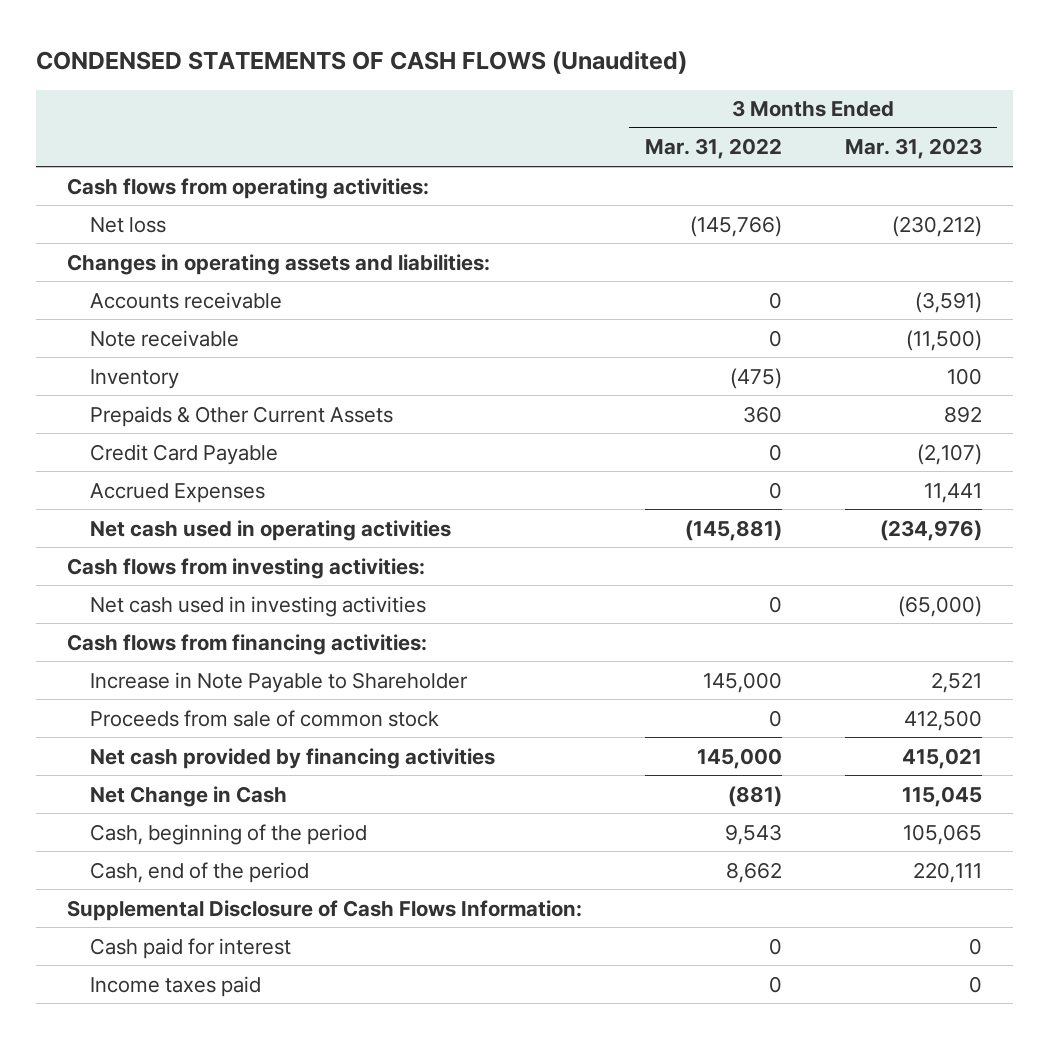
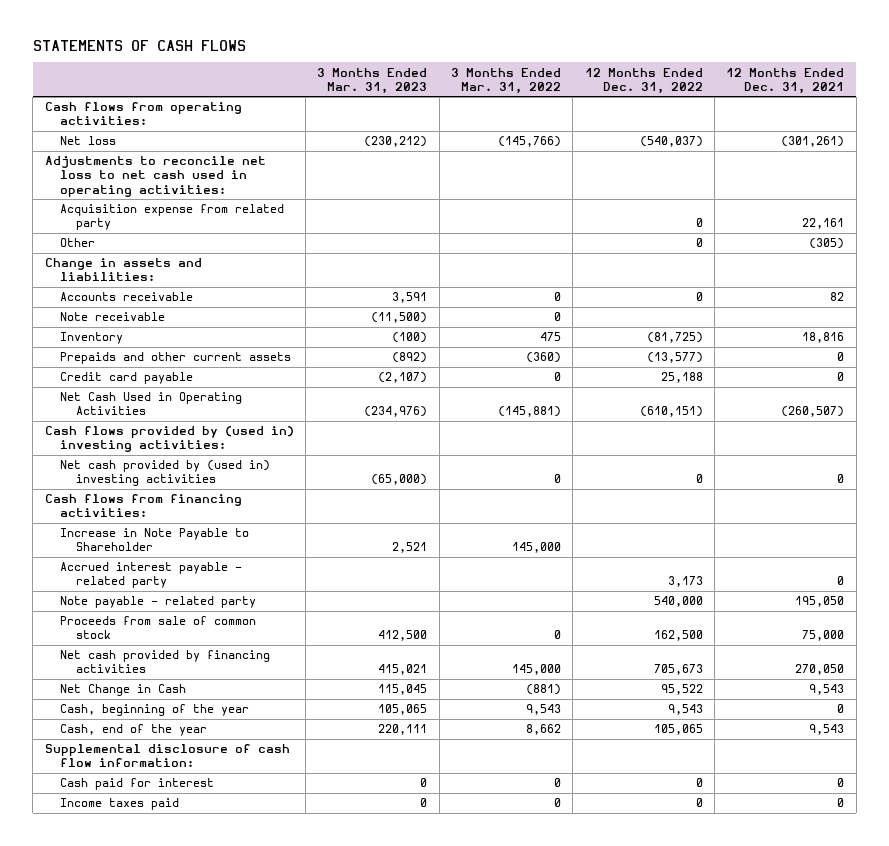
- CONDENSED STATEMENTS OF CASH FLOWS (Unaudited)
+ STATEMENTS OF CASH FLOWS
- | 3 Months Ended Mar. 31, 2022 | 3 Months Ended Mar. 31, 2023
+ | 3 Months Ended Mar. 31, 2023 | 3 Months Ended Mar. 31, 2022 | 12 Months Ended Dec. 31, 2022 | 12 Months Ended Dec. 31, 2021
- Changes in operating assets and liabilities:
- Accounts receivable | 0 | (3,591)
+ Adjustments to reconcile net loss to net cash used in operating activities:
+ Acquisition expense from related party | | | 0 | 22,161
+ Other | | | 0 | (305)
+ Change in assets and liabilities:
+ Accounts receivable | 3,591 | 0 | 0 | 82
- Inventory | (475) | 100
- Prepaids & Other Current Assets | 360 | 892
- Credit Card Payable | 0 | (2,107)
- Accrued Expenses | 0 | 11,441
- Net cash used in operating activities | (145,881) | (234,976)
- Cash flows from investing activities:
- Net cash used in investing activities | 0 | (65,000)
+ Inventory | (100) | 475 | (81,725) | 18,816
+ Prepaids and other current assets | (892) | (360) | (13,577) | 0
+ Credit card payable | (2,107) | 0 | 25,188 | 0
+ Net Cash Used in Operating Activities | (234,976) | (145,881) | (610,151) | (260,507)
+ Cash flows provided by (used in) investing activities:
+ Net cash provided by (used in) investing activities | (65,000) | 0 | 0 | 0
+ Accrued interest payable - related party | | | 3,173 | 0
+ Note payable - related party | | | 540,000 | 195,050
- Cash, beginning of the period | 9,543 | 105,065
- Cash, end of the period | 8,662 | 220,111
- Supplemental Disclosure of Cash Flows Information:
+ Cash, beginning of the year | 105,065 | 9,543 | 9,543 | 0
+ Cash, end of the year | 220,111 | 8,662 | 105,065 | 9,543
+ Supplemental disclosure of cash flow information:

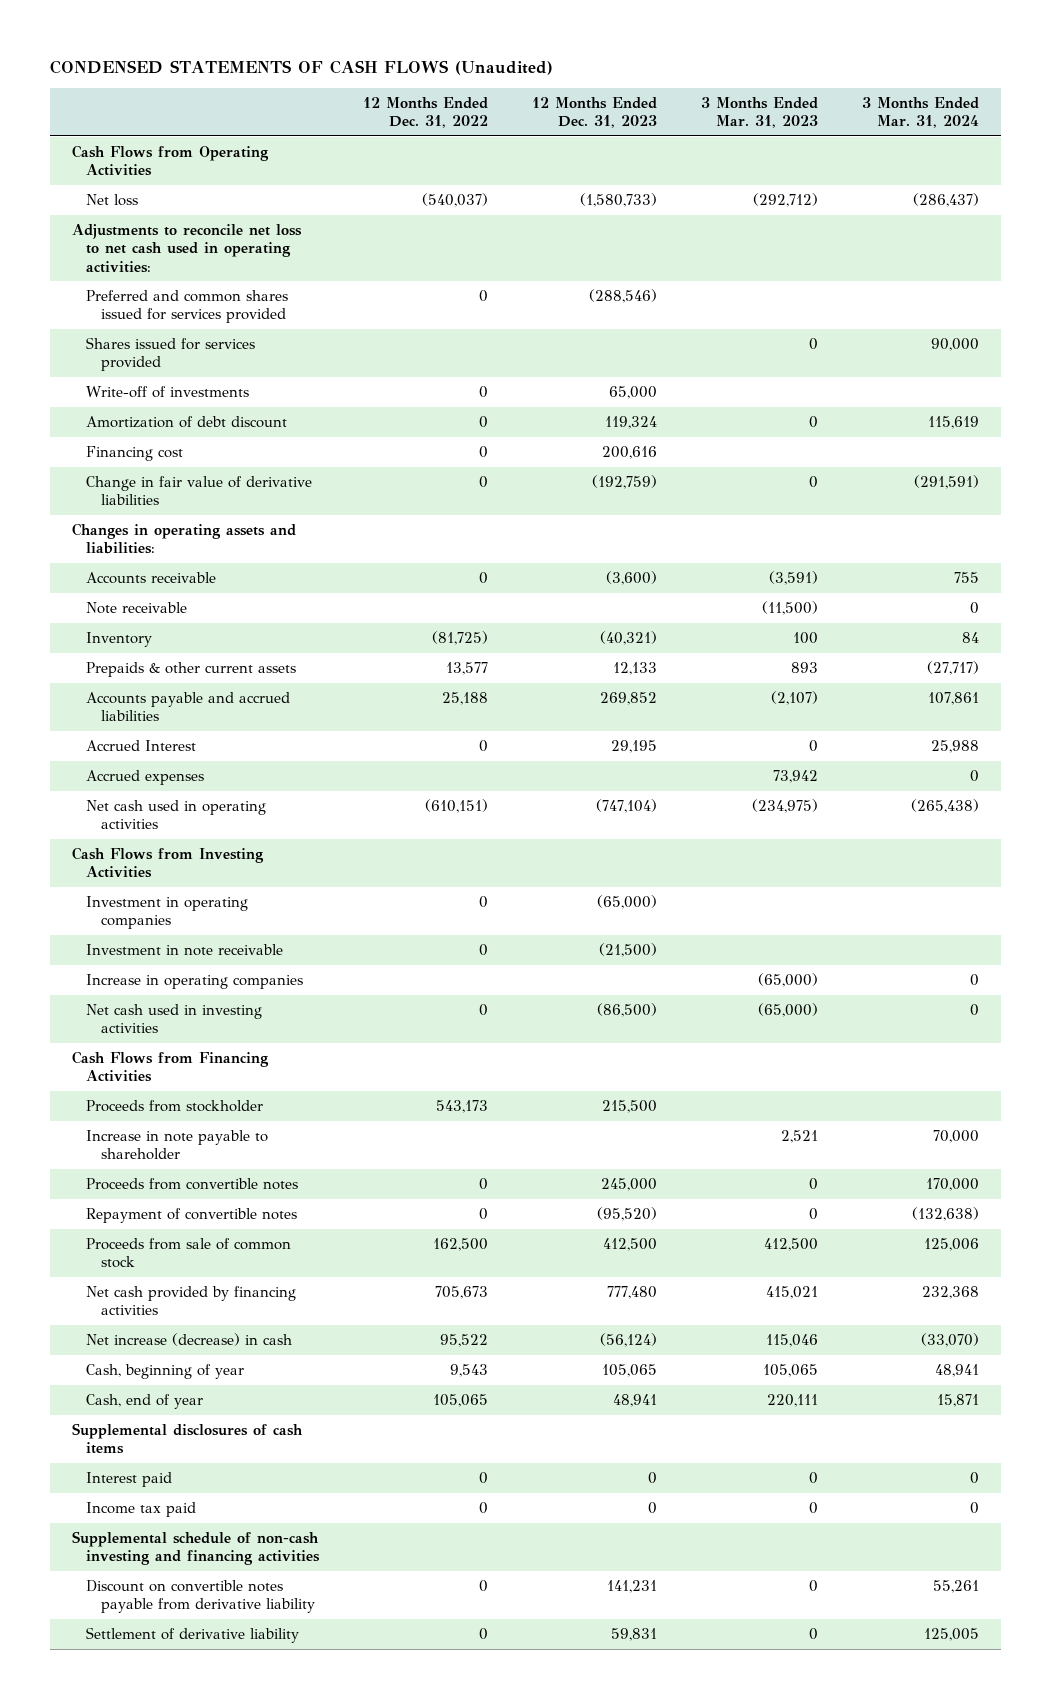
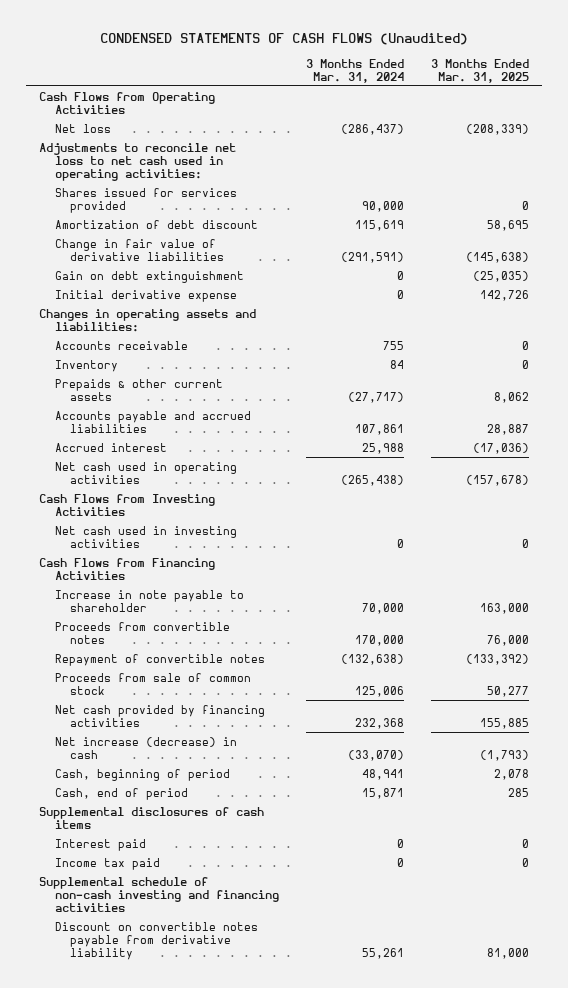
- | 12 Months Ended Dec. 31, 2022 | 12 Months Ended Dec. 31, 2023 | 3 Months Ended Mar. 31, 2023 | 3 Months Ended Mar. 31, 2024
+ | 3 Months Ended Mar. 31, 2024 | 3 Months Ended Mar. 31, 2025
- Preferred and common shares issued for services provided | 0 | (288,546) | |
- Write-off of investments | 0 | 65,000 | |
- Financing cost | 0 | 200,616 | |
+ Gain on debt extinguishment | 0 | (25,035)
+ Initial derivative expense | 0 | 142,726
- Note receivable | | | (11,500) | 0
- Accrued Interest | 0 | 29,195 | 0 | 25,988
- Accrued expenses | | | 73,942 | 0
+ Accrued interest | 25,988 | (17,036)
- Investment in operating companies | 0 | (65,000) | |
- Investment in note receivable | 0 | (21,500) | |
- Increase in operating companies | | | (65,000) | 0
- Proceeds from stockholder | 543,173 | 215,500 | |
- Cash, beginning of year | 9,543 | 105,065 | 105,065 | 48,941
- Cash, end of year | 105,065 | 48,941 | 220,111 | 15,871
+ Cash, beginning of period | 48,941 | 2,078
+ Cash, end of period | 15,871 | 285
- Settlement of derivative liability | 0 | 59,831 | 0 | 125,005

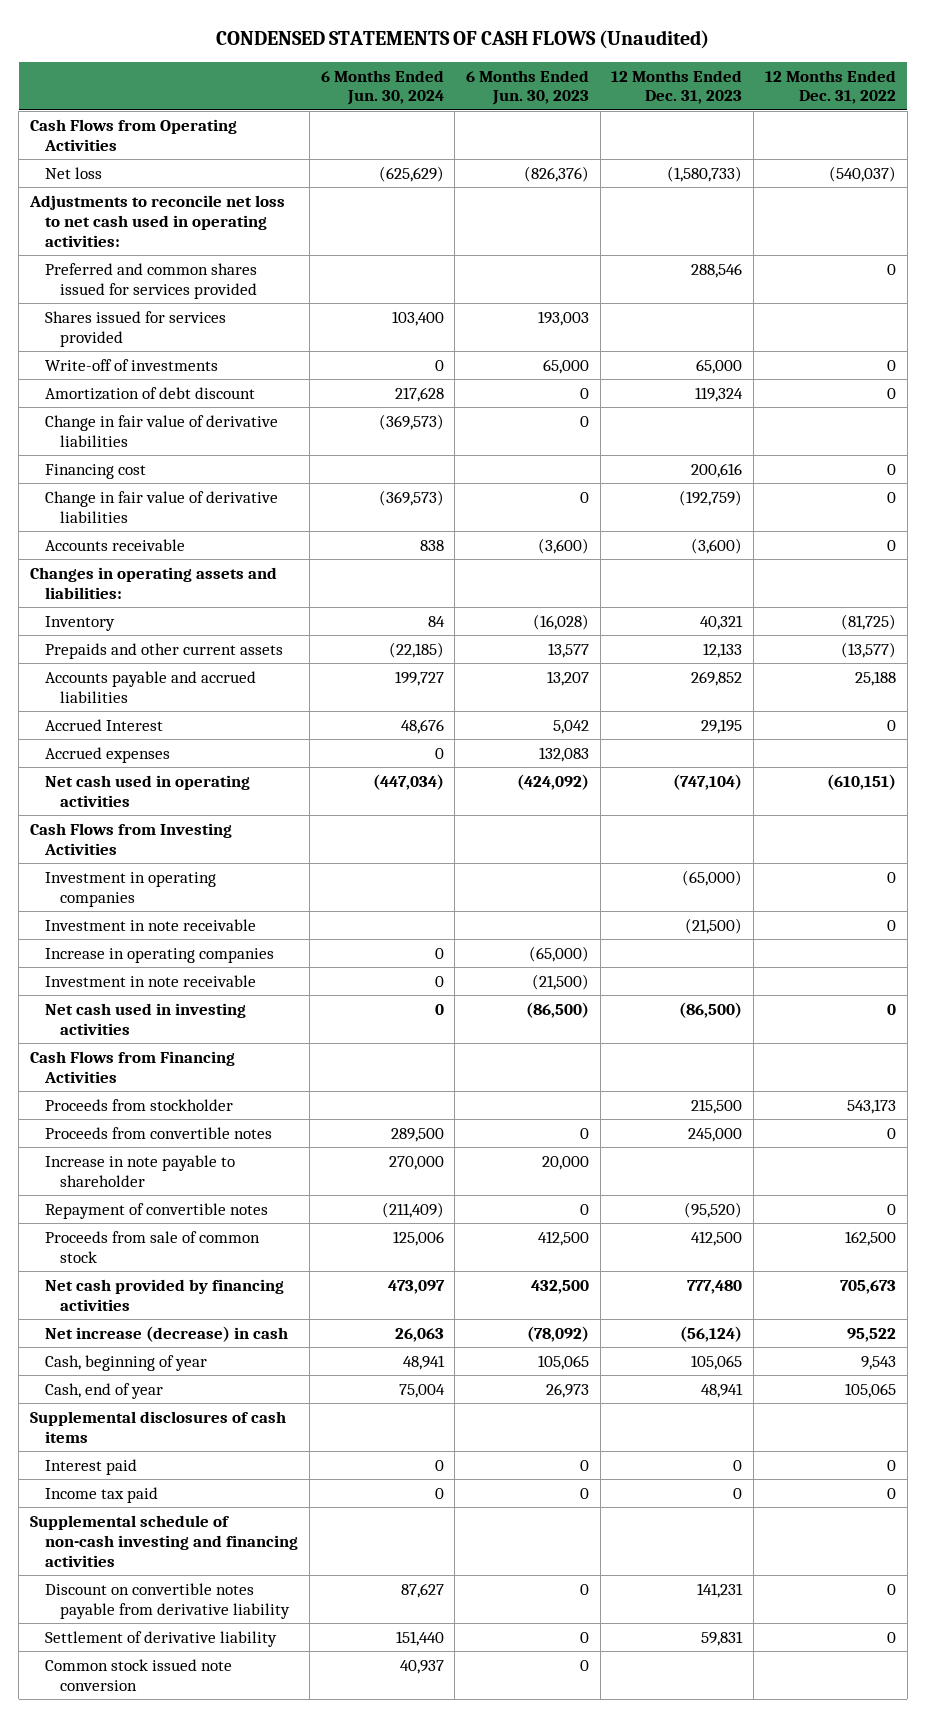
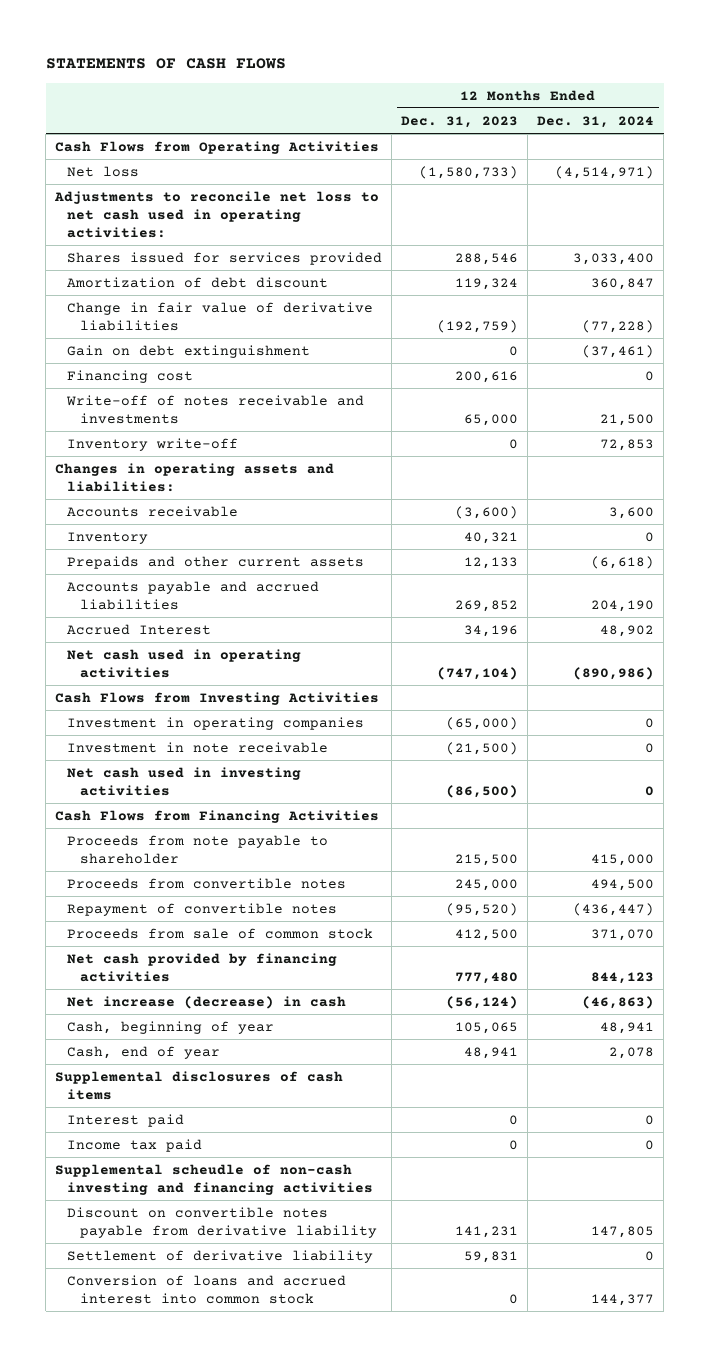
- CONDENSED STATEMENTS OF CASH FLOWS (Unaudited)
+ STATEMENTS OF CASH FLOWS
- | 6 Months Ended Jun. 30, 2024 | 6 Months Ended Jun. 30, 2023 | 12 Months Ended Dec. 31, 2023 | 12 Months Ended Dec. 31, 2022
+ | 12 Months Ended Dec. 31, 2023 | 12 Months Ended Dec. 31, 2024
- Preferred and common shares issued for services provided | | | 288,546 | 0
- Shares issued for services provided | 103,400 | 193,003 | |
- Write-off of investments | 0 | 65,000 | 65,000 | 0
+ Shares issued for services provided | 288,546 | 3,033,400
- Change in fair value of derivative liabilities | (369,573) | 0 | |
+ Gain on debt extinguishment | 0 | (37,461)
moved down: Financing cost | 200,616 | 0
+ Write-off of notes receivable and investments | 65,000 | 21,500
+ Inventory write-off | 0 | 72,853
moved down: Accounts receivable | (3,600) | 3,600
- Accrued Interest | 48,676 | 5,042 | 29,195 | 0
- Accrued expenses | 0 | 132,083 | |
+ Accrued Interest | 34,196 | 48,902
- Increase in operating companies | 0 | (65,000) | |
- Investment in note receivable | 0 | (21,500) | |
- Proceeds from stockholder | | | 215,500 | 543,173
+ Proceeds from note payable to shareholder | 215,500 | 415,000
- Increase in note payable to shareholder | 270,000 | 20,000 | |
- Supplemental schedule of non-cash investing and financing activities
+ Supplemental scheudle of non-cash investing and financing activities
- Common stock issued note conversion | 40,937 | 0 | |
+ Conversion of loans and accrued interest into common stock | 0 | 144,377

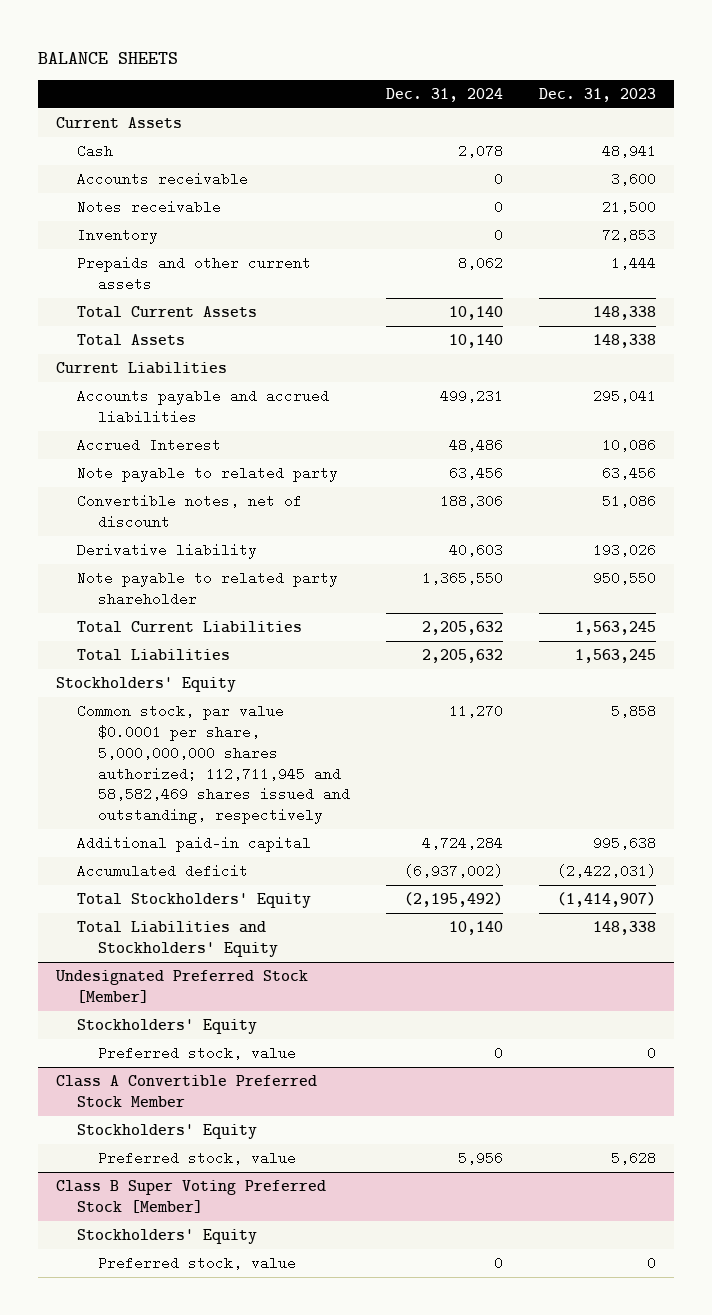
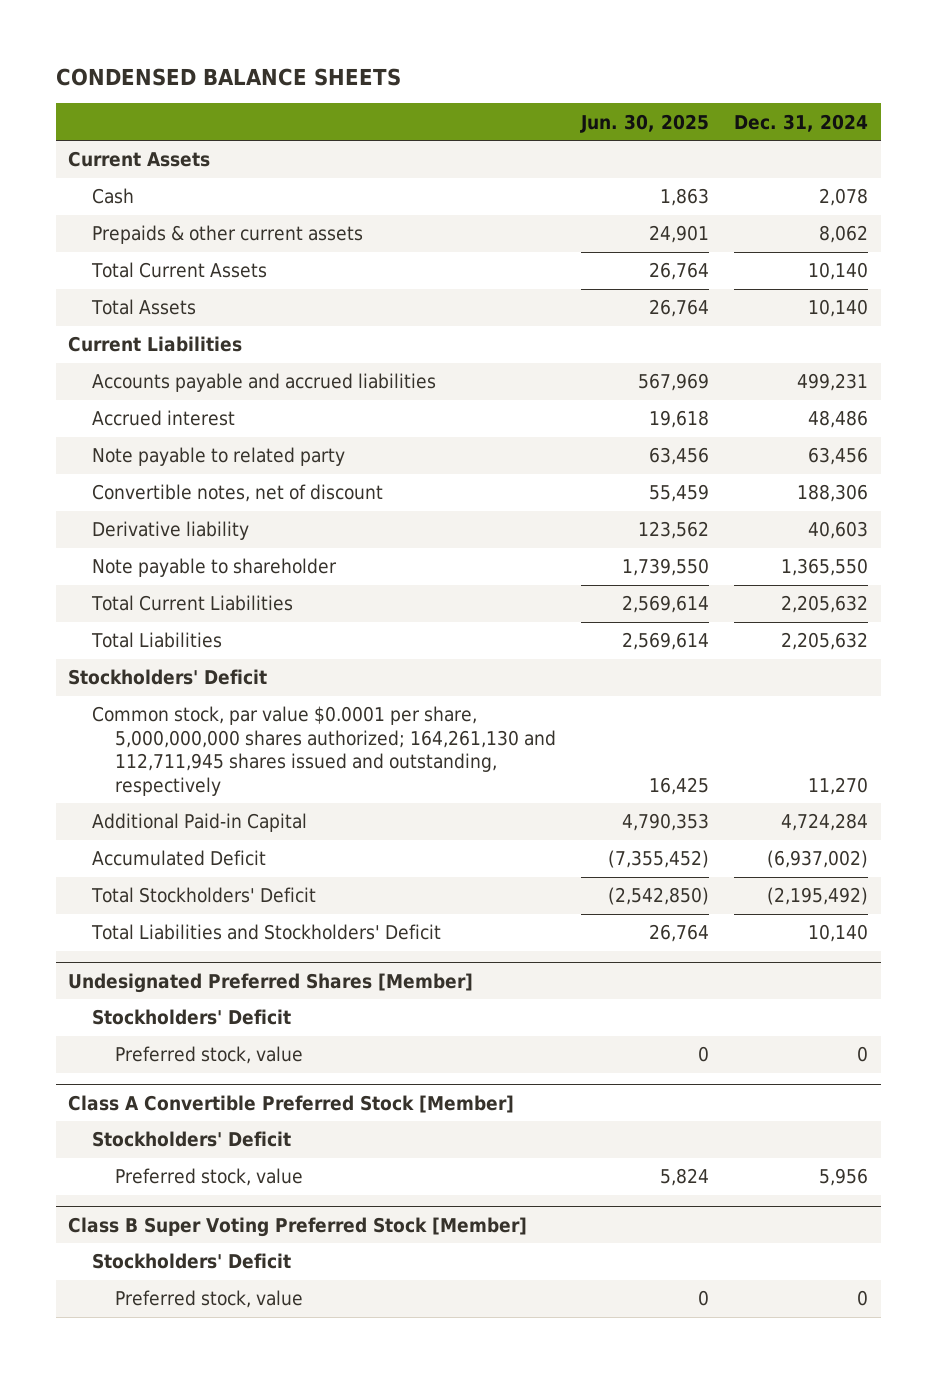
- BALANCE SHEETS
+ CONDENSED BALANCE SHEETS
- | Dec. 31, 2024 | Dec. 31, 2023
+ | Jun. 30, 2025 | Dec. 31, 2024
- Accounts receivable | 0 | 3,600
- Notes receivable | 0 | 21,500
- Inventory | 0 | 72,853
- Prepaids and other current assets | 8,062 | 1,444
+ Prepaids & other current assets | 24,901 | 8,062
- Accrued Interest | 48,486 | 10,086
+ Accrued interest | 19,618 | 48,486
- Note payable to related party shareholder | 1,365,550 | 950,550
+ Note payable to shareholder | 1,739,550 | 1,365,550
- Stockholders' Equity
- Common stock, par value $0.0001 per share, 5,000,000,000 shares authorized; 112,711,945 and 58,582,469 shares issued and outstanding, respectively | 11,270 | 5,858
- Additional paid-in capital | 4,724,284 | 995,638
- Accumulated deficit | (6,937,002) | (2,422,031)
- Total Stockholders' Equity | (2,195,492) | (1,414,907)
- Total Liabilities and Stockholders' Equity | 10,140 | 148,338
- Undesignated Preferred Stock [Member]
- Stockholders' Equity
+ Stockholders' Deficit
+ Common stock, par value $0.0001 per share, 5,000,000,000 shares authorized; 164,261,130 and 112,711,945 shares issued and outstanding, respectively | 16,425 | 11,270
+ Additional Paid-in Capital | 4,790,353 | 4,724,284
+ Accumulated Deficit | (7,355,452) | (6,937,002)
+ Total Stockholders' Deficit | (2,542,850) | (2,195,492)
+ Total Liabilities and Stockholders' Deficit | 26,764 | 10,140
+ Undesignated Preferred Shares [Member]
+ Stockholders' Deficit
- Class A Convertible Preferred Stock Member
- Stockholders' Equity
+ Class A Convertible Preferred Stock [Member]
+ Stockholders' Deficit
@ Class B Super Voting Preferred Stock [Member]
- Stockholders' Equity
+ Stockholders' Deficit

